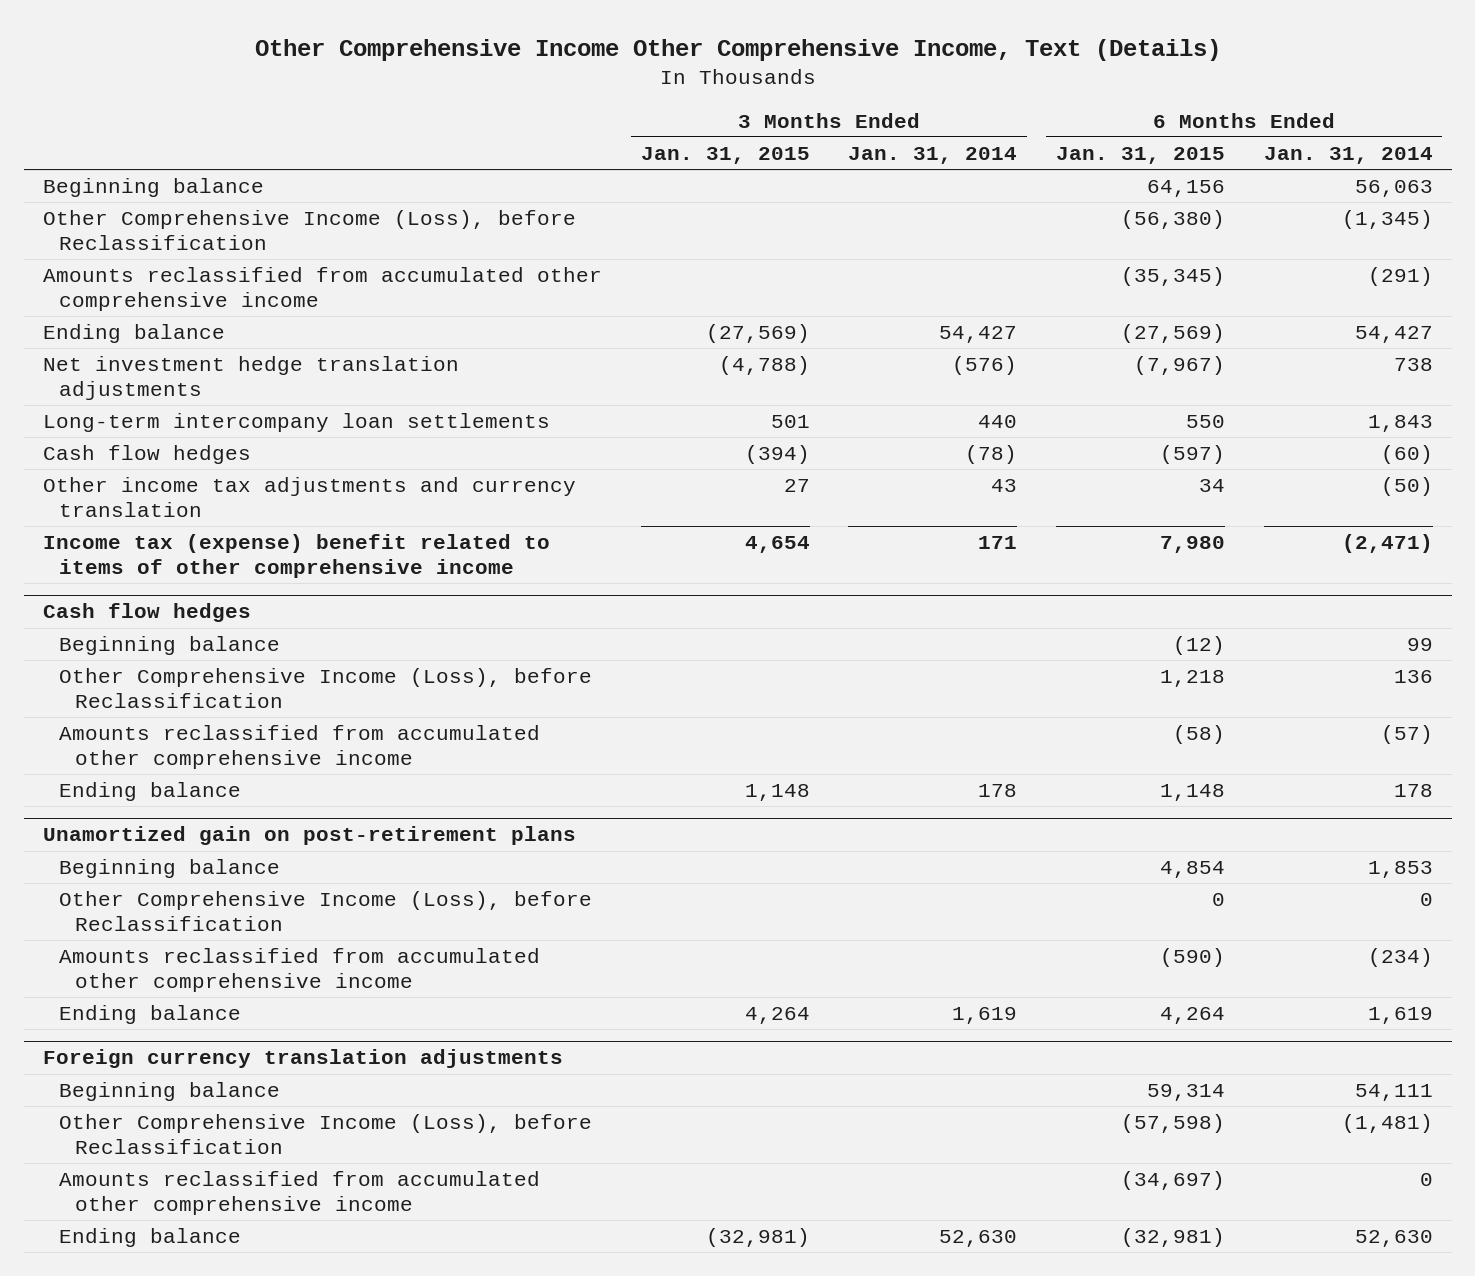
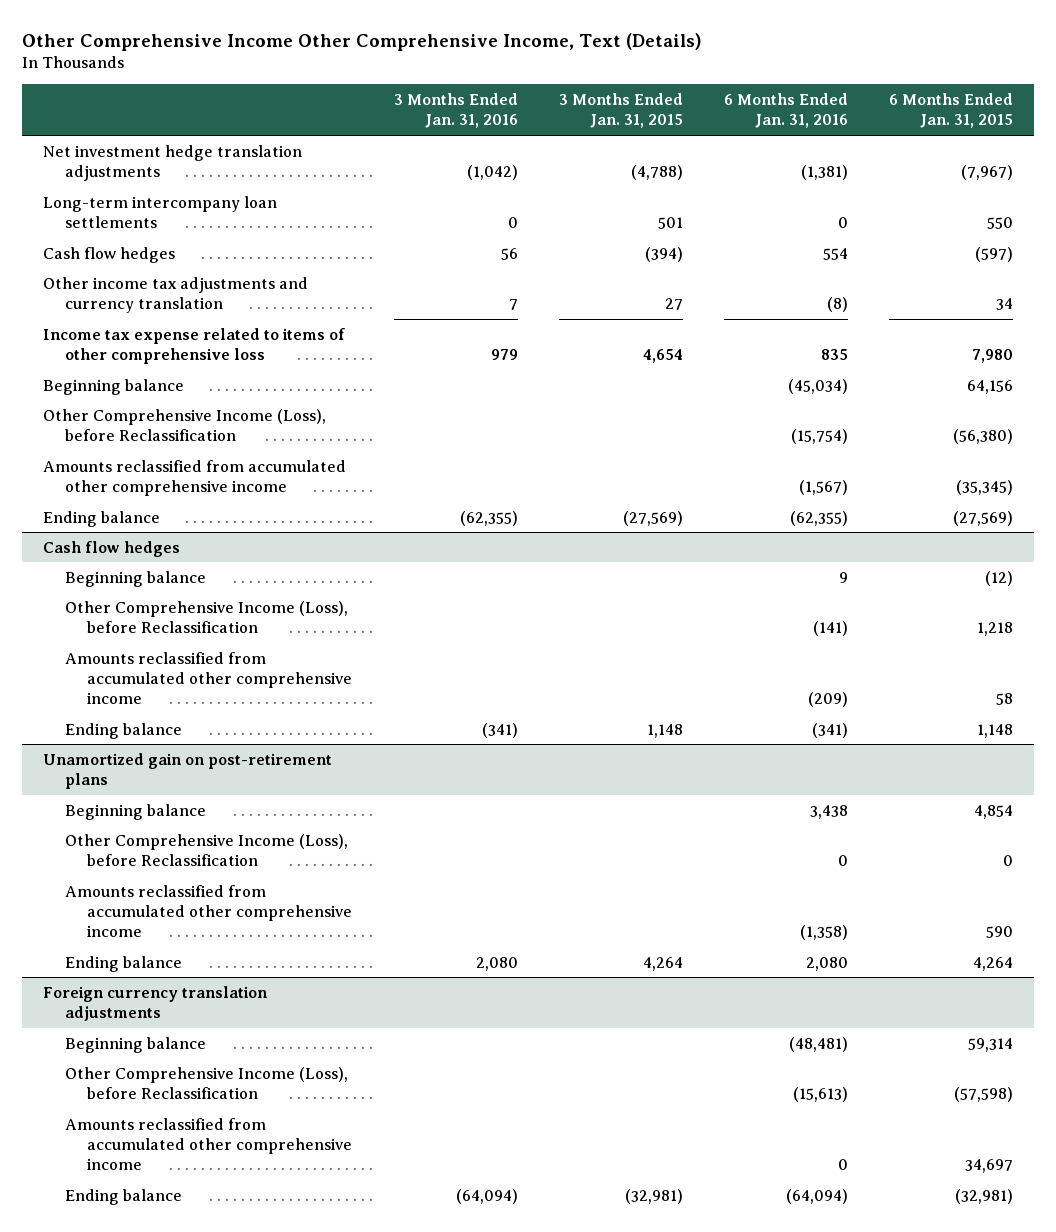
- | 3 Months Ended Jan. 31, 2015 | 3 Months Ended Jan. 31, 2014 | 6 Months Ended Jan. 31, 2015 | 6 Months Ended Jan. 31, 2014
+ | 3 Months Ended Jan. 31, 2016 | 3 Months Ended Jan. 31, 2015 | 6 Months Ended Jan. 31, 2016 | 6 Months Ended Jan. 31, 2015
- Income tax (expense) benefit related to items of other comprehensive income | 4,654 | 171 | 7,980 | (2,471)
+ Income tax expense related to items of other comprehensive loss | 979 | 4,654 | 835 | 7,980
moved down: Beginning balance | | | (45,034) | 64,156
moved down: Other Comprehensive Income (Loss), before Reclassification | | | (15,754) | (56,380)
moved down: Amounts reclassified from accumulated other comprehensive income | | | (1,567) | (35,345)
moved down: Ending balance | (62,355) | (27,569) | (62,355) | (27,569)
@ Cash flow hedges
- Amounts reclassified from accumulated other comprehensive income | | | (58) | (57)
+ Amounts reclassified from accumulated other comprehensive income | | | (209) | 58
@ Unamortized gain on post-retirement plans
- Amounts reclassified from accumulated other comprehensive income | | | (590) | (234)
+ Amounts reclassified from accumulated other comprehensive income | | | (1,358) | 590
@ Foreign currency translation adjustments
- Amounts reclassified from accumulated other comprehensive income | | | (34,697) | 0
+ Amounts reclassified from accumulated other comprehensive income | | | 0 | 34,697

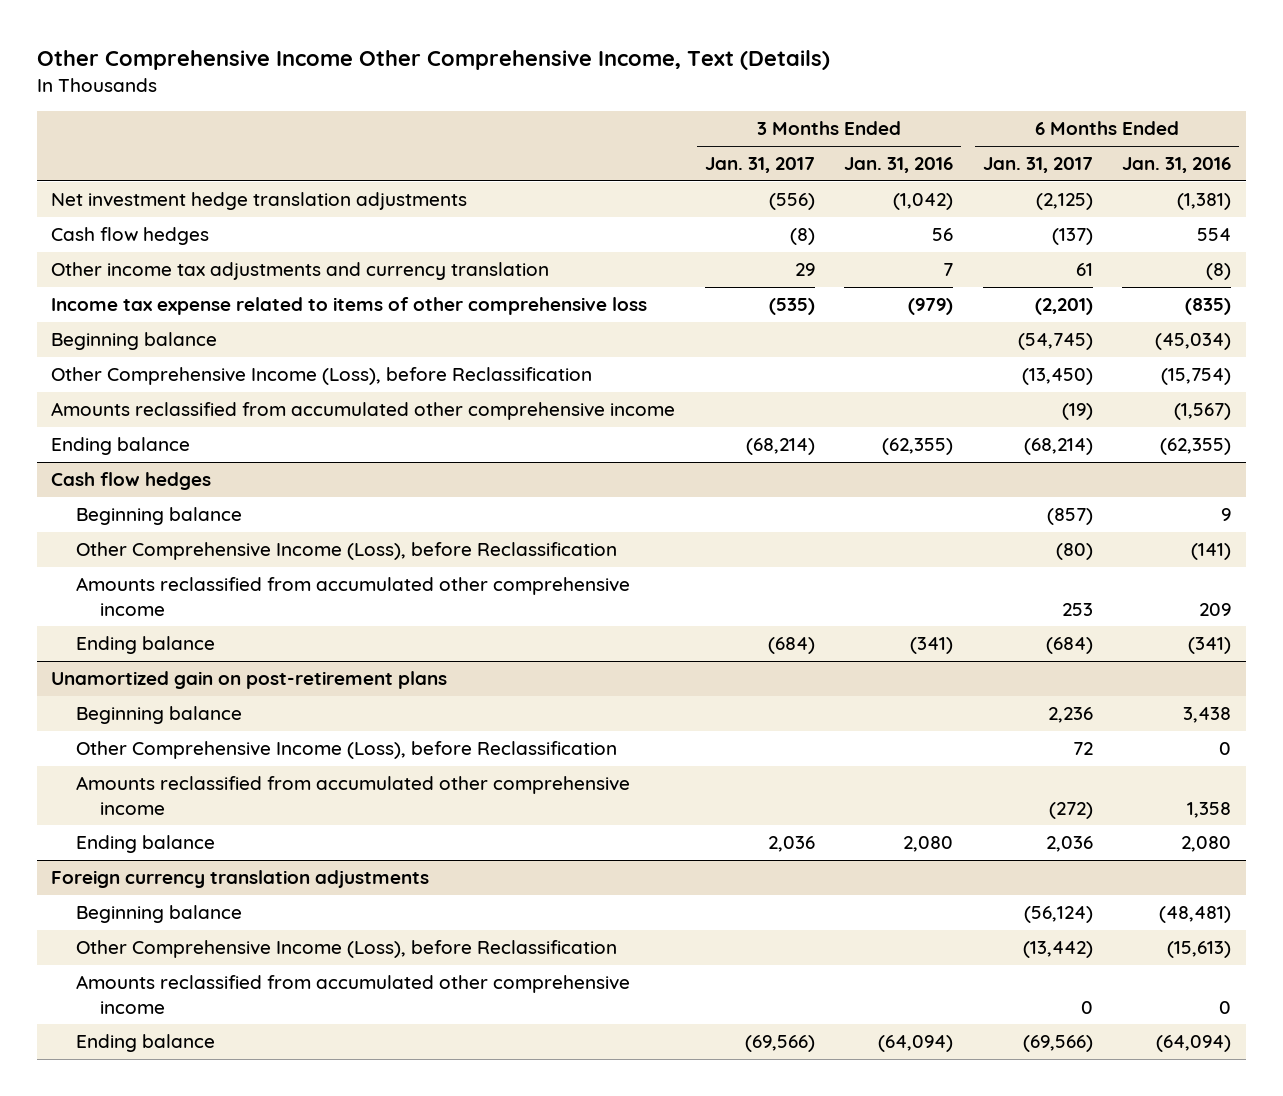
- | 3 Months Ended Jan. 31, 2016 | 3 Months Ended Jan. 31, 2015 | 6 Months Ended Jan. 31, 2016 | 6 Months Ended Jan. 31, 2015
+ | 3 Months Ended Jan. 31, 2017 | 3 Months Ended Jan. 31, 2016 | 6 Months Ended Jan. 31, 2017 | 6 Months Ended Jan. 31, 2016
- Long-term intercompany loan settlements | 0 | 501 | 0 | 550
- Income tax expense related to items of other comprehensive loss | 979 | 4,654 | 835 | 7,980
+ Income tax expense related to items of other comprehensive loss | (535) | (979) | (2,201) | (835)
@ Cash flow hedges
- Amounts reclassified from accumulated other comprehensive income | | | (209) | 58
+ Amounts reclassified from accumulated other comprehensive income | | | 253 | 209
@ Unamortized gain on post-retirement plans
- Amounts reclassified from accumulated other comprehensive income | | | (1,358) | 590
+ Amounts reclassified from accumulated other comprehensive income | | | (272) | 1,358

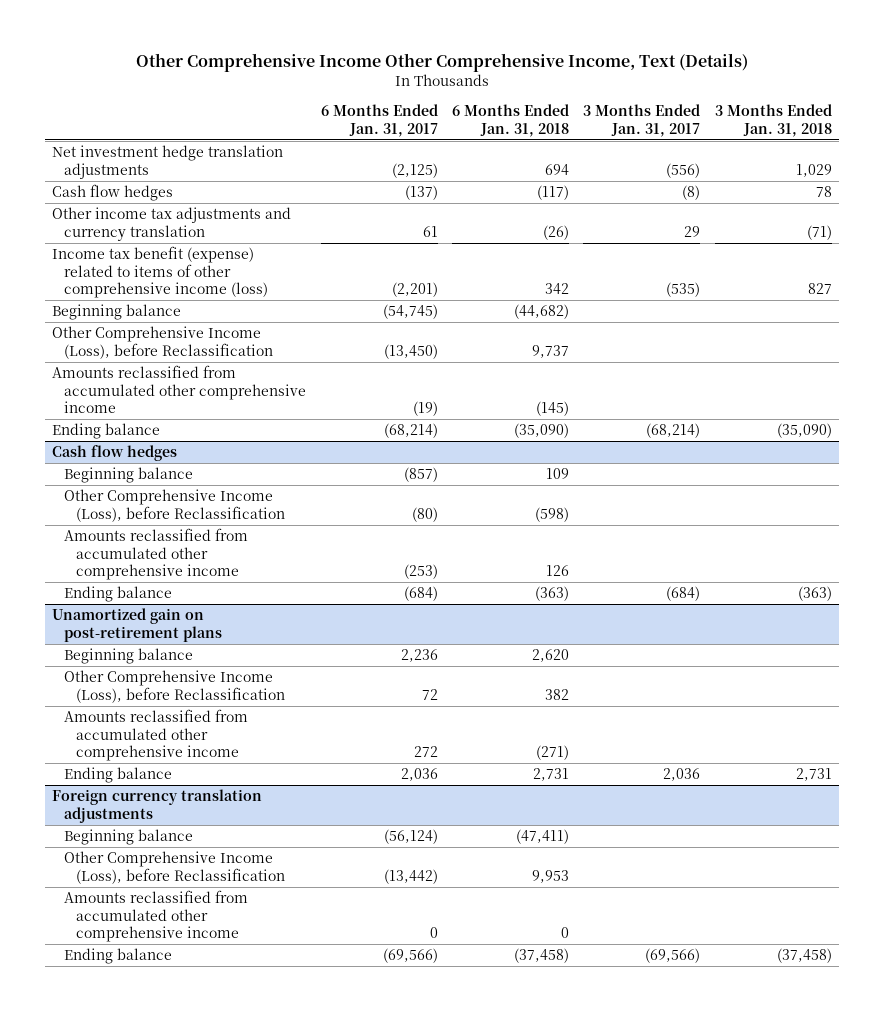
- | 3 Months Ended Jan. 31, 2017 | 3 Months Ended Jan. 31, 2016 | 6 Months Ended Jan. 31, 2017 | 6 Months Ended Jan. 31, 2016
+ | 6 Months Ended Jan. 31, 2017 | 6 Months Ended Jan. 31, 2018 | 3 Months Ended Jan. 31, 2017 | 3 Months Ended Jan. 31, 2018
- Income tax expense related to items of other comprehensive loss | (535) | (979) | (2,201) | (835)
+ Income tax benefit (expense) related to items of other comprehensive income (loss) | (2,201) | 342 | (535) | 827
@ Cash flow hedges
- Amounts reclassified from accumulated other comprehensive income | | | 253 | 209
+ Amounts reclassified from accumulated other comprehensive income | (253) | 126 | |
@ Unamortized gain on post-retirement plans
- Amounts reclassified from accumulated other comprehensive income | | | (272) | 1,358
+ Amounts reclassified from accumulated other comprehensive income | 272 | (271) | |

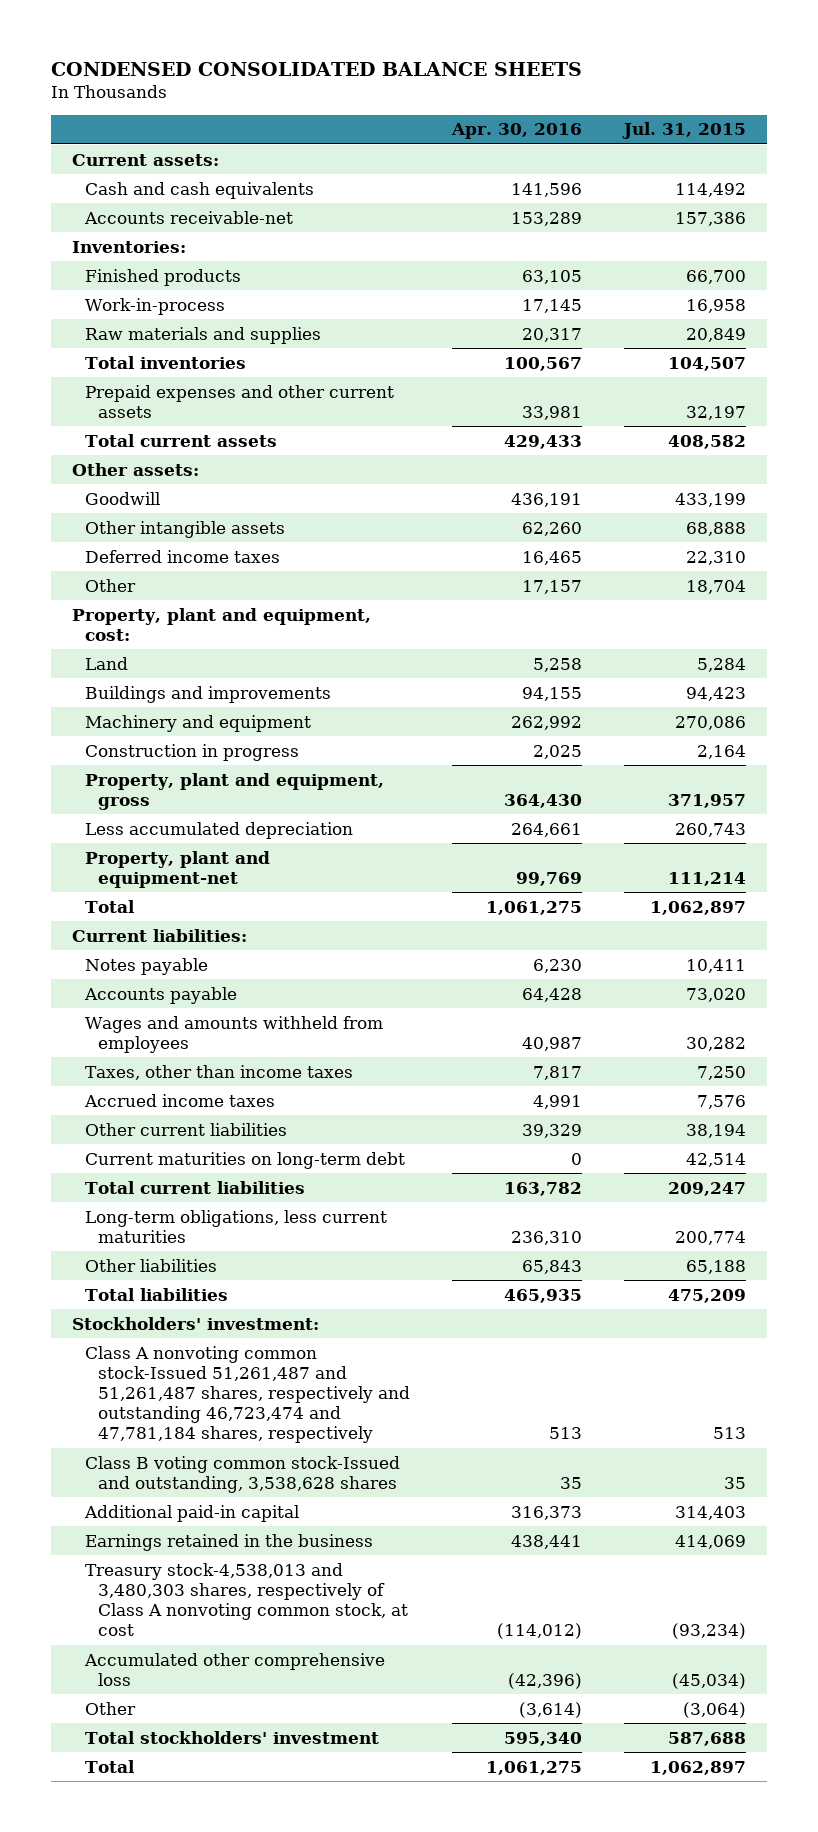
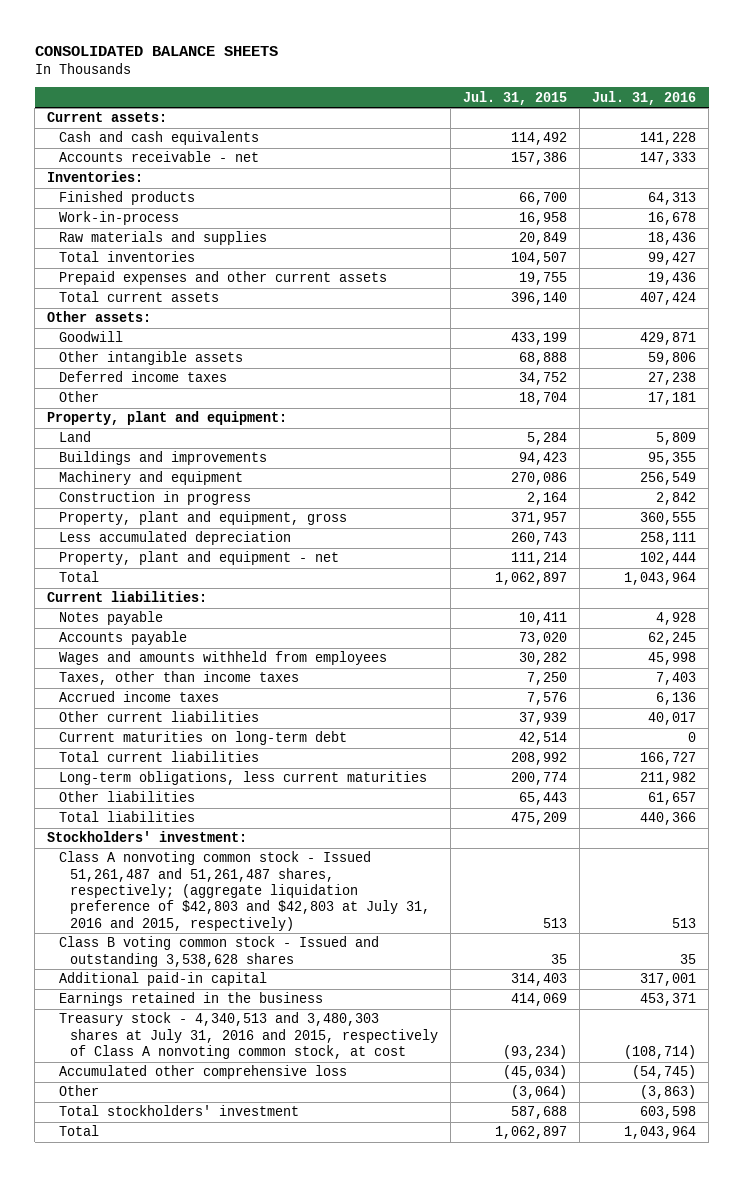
- CONDENSED CONSOLIDATED BALANCE SHEETS
+ CONSOLIDATED BALANCE SHEETS
- | Apr. 30, 2016 | Jul. 31, 2015
+ | Jul. 31, 2015 | Jul. 31, 2016
- Accounts receivable-net | 153,289 | 157,386
+ Accounts receivable - net | 157,386 | 147,333
- Prepaid expenses and other current assets | 33,981 | 32,197
- Total current assets | 429,433 | 408,582
+ Prepaid expenses and other current assets | 19,755 | 19,436
+ Total current assets | 396,140 | 407,424
- Deferred income taxes | 16,465 | 22,310
+ Deferred income taxes | 34,752 | 27,238
- Property, plant and equipment, cost:
+ Property, plant and equipment:
- Property, plant and equipment-net | 99,769 | 111,214
+ Property, plant and equipment - net | 111,214 | 102,444
- Other current liabilities | 39,329 | 38,194
+ Other current liabilities | 37,939 | 40,017
- Total current liabilities | 163,782 | 209,247
+ Total current liabilities | 208,992 | 166,727
- Other liabilities | 65,843 | 65,188
+ Other liabilities | 65,443 | 61,657
- Class A nonvoting common stock-Issued 51,261,487 and 51,261,487 shares, respectively and outstanding 46,723,474 and 47,781,184 shares, respectively | 513 | 513
- Class B voting common stock-Issued and outstanding, 3,538,628 shares | 35 | 35
+ Class A nonvoting common stock - Issued 51,261,487 and 51,261,487 shares, respectively; (aggregate liquidation preference of $42,803 and $42,803 at July 31, 2016 and 2015, respectively) | 513 | 513
+ Class B voting common stock - Issued and outstanding 3,538,628 shares | 35 | 35
- Treasury stock-4,538,013 and 3,480,303 shares, respectively of Class A nonvoting common stock, at cost | (114,012) | (93,234)
+ Treasury stock - 4,340,513 and 3,480,303 shares at July 31, 2016 and 2015, respectively of Class A nonvoting common stock, at cost | (93,234) | (108,714)

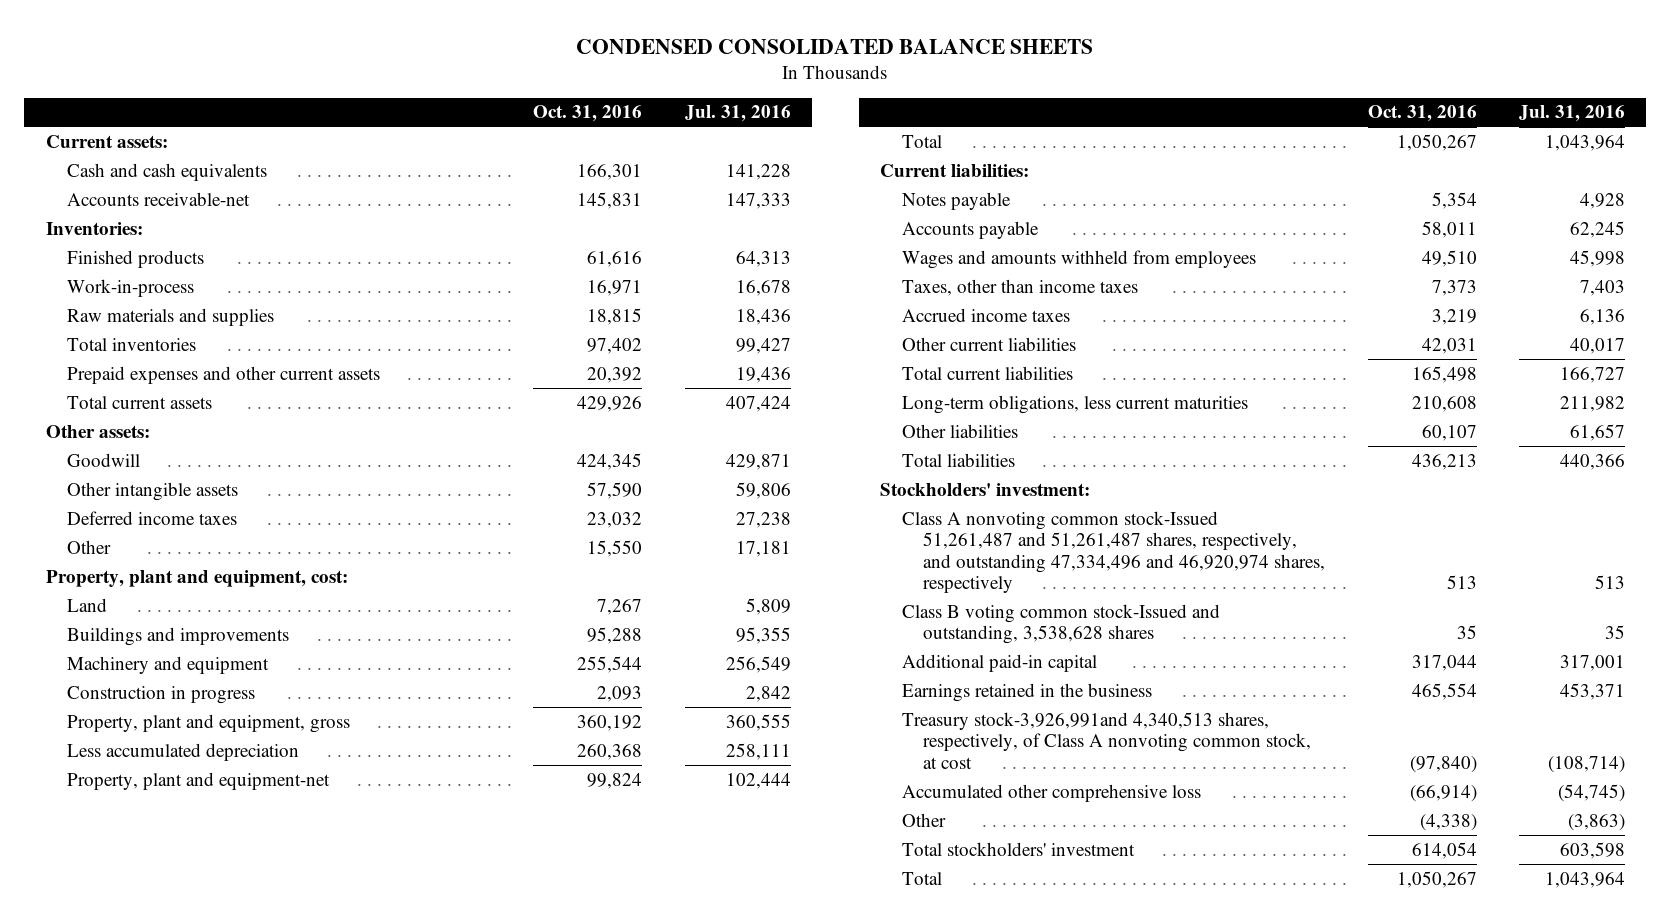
- CONSOLIDATED BALANCE SHEETS
+ CONDENSED CONSOLIDATED BALANCE SHEETS
- | Jul. 31, 2015 | Jul. 31, 2016
+ | Oct. 31, 2016 | Jul. 31, 2016
- Accounts receivable - net | 157,386 | 147,333
+ Accounts receivable-net | 145,831 | 147,333
- Property, plant and equipment:
+ Property, plant and equipment, cost:
- Property, plant and equipment - net | 111,214 | 102,444
+ Property, plant and equipment-net | 99,824 | 102,444
- Current maturities on long-term debt | 42,514 | 0
- Class A nonvoting common stock - Issued 51,261,487 and 51,261,487 shares, respectively; (aggregate liquidation preference of $42,803 and $42,803 at July 31, 2016 and 2015, respectively) | 513 | 513
- Class B voting common stock - Issued and outstanding 3,538,628 shares | 35 | 35
+ Class A nonvoting common stock-Issued 51,261,487 and 51,261,487 shares, respectively, and outstanding 47,334,496 and 46,920,974 shares, respectively | 513 | 513
+ Class B voting common stock-Issued and outstanding, 3,538,628 shares | 35 | 35
- Treasury stock - 4,340,513 and 3,480,303 shares at July 31, 2016 and 2015, respectively of Class A nonvoting common stock, at cost | (93,234) | (108,714)
+ Treasury stock-3,926,991and 4,340,513 shares, respectively, of Class A nonvoting common stock, at cost | (97,840) | (108,714)

